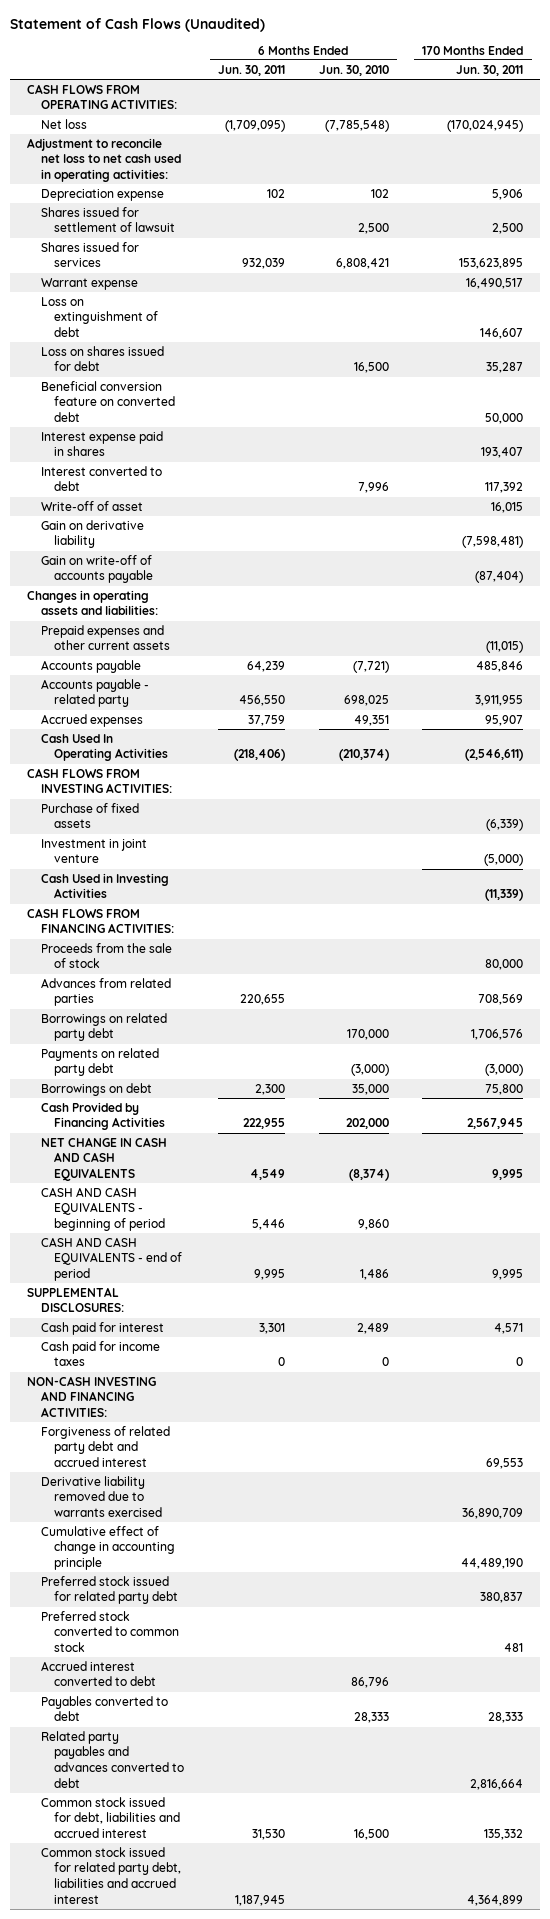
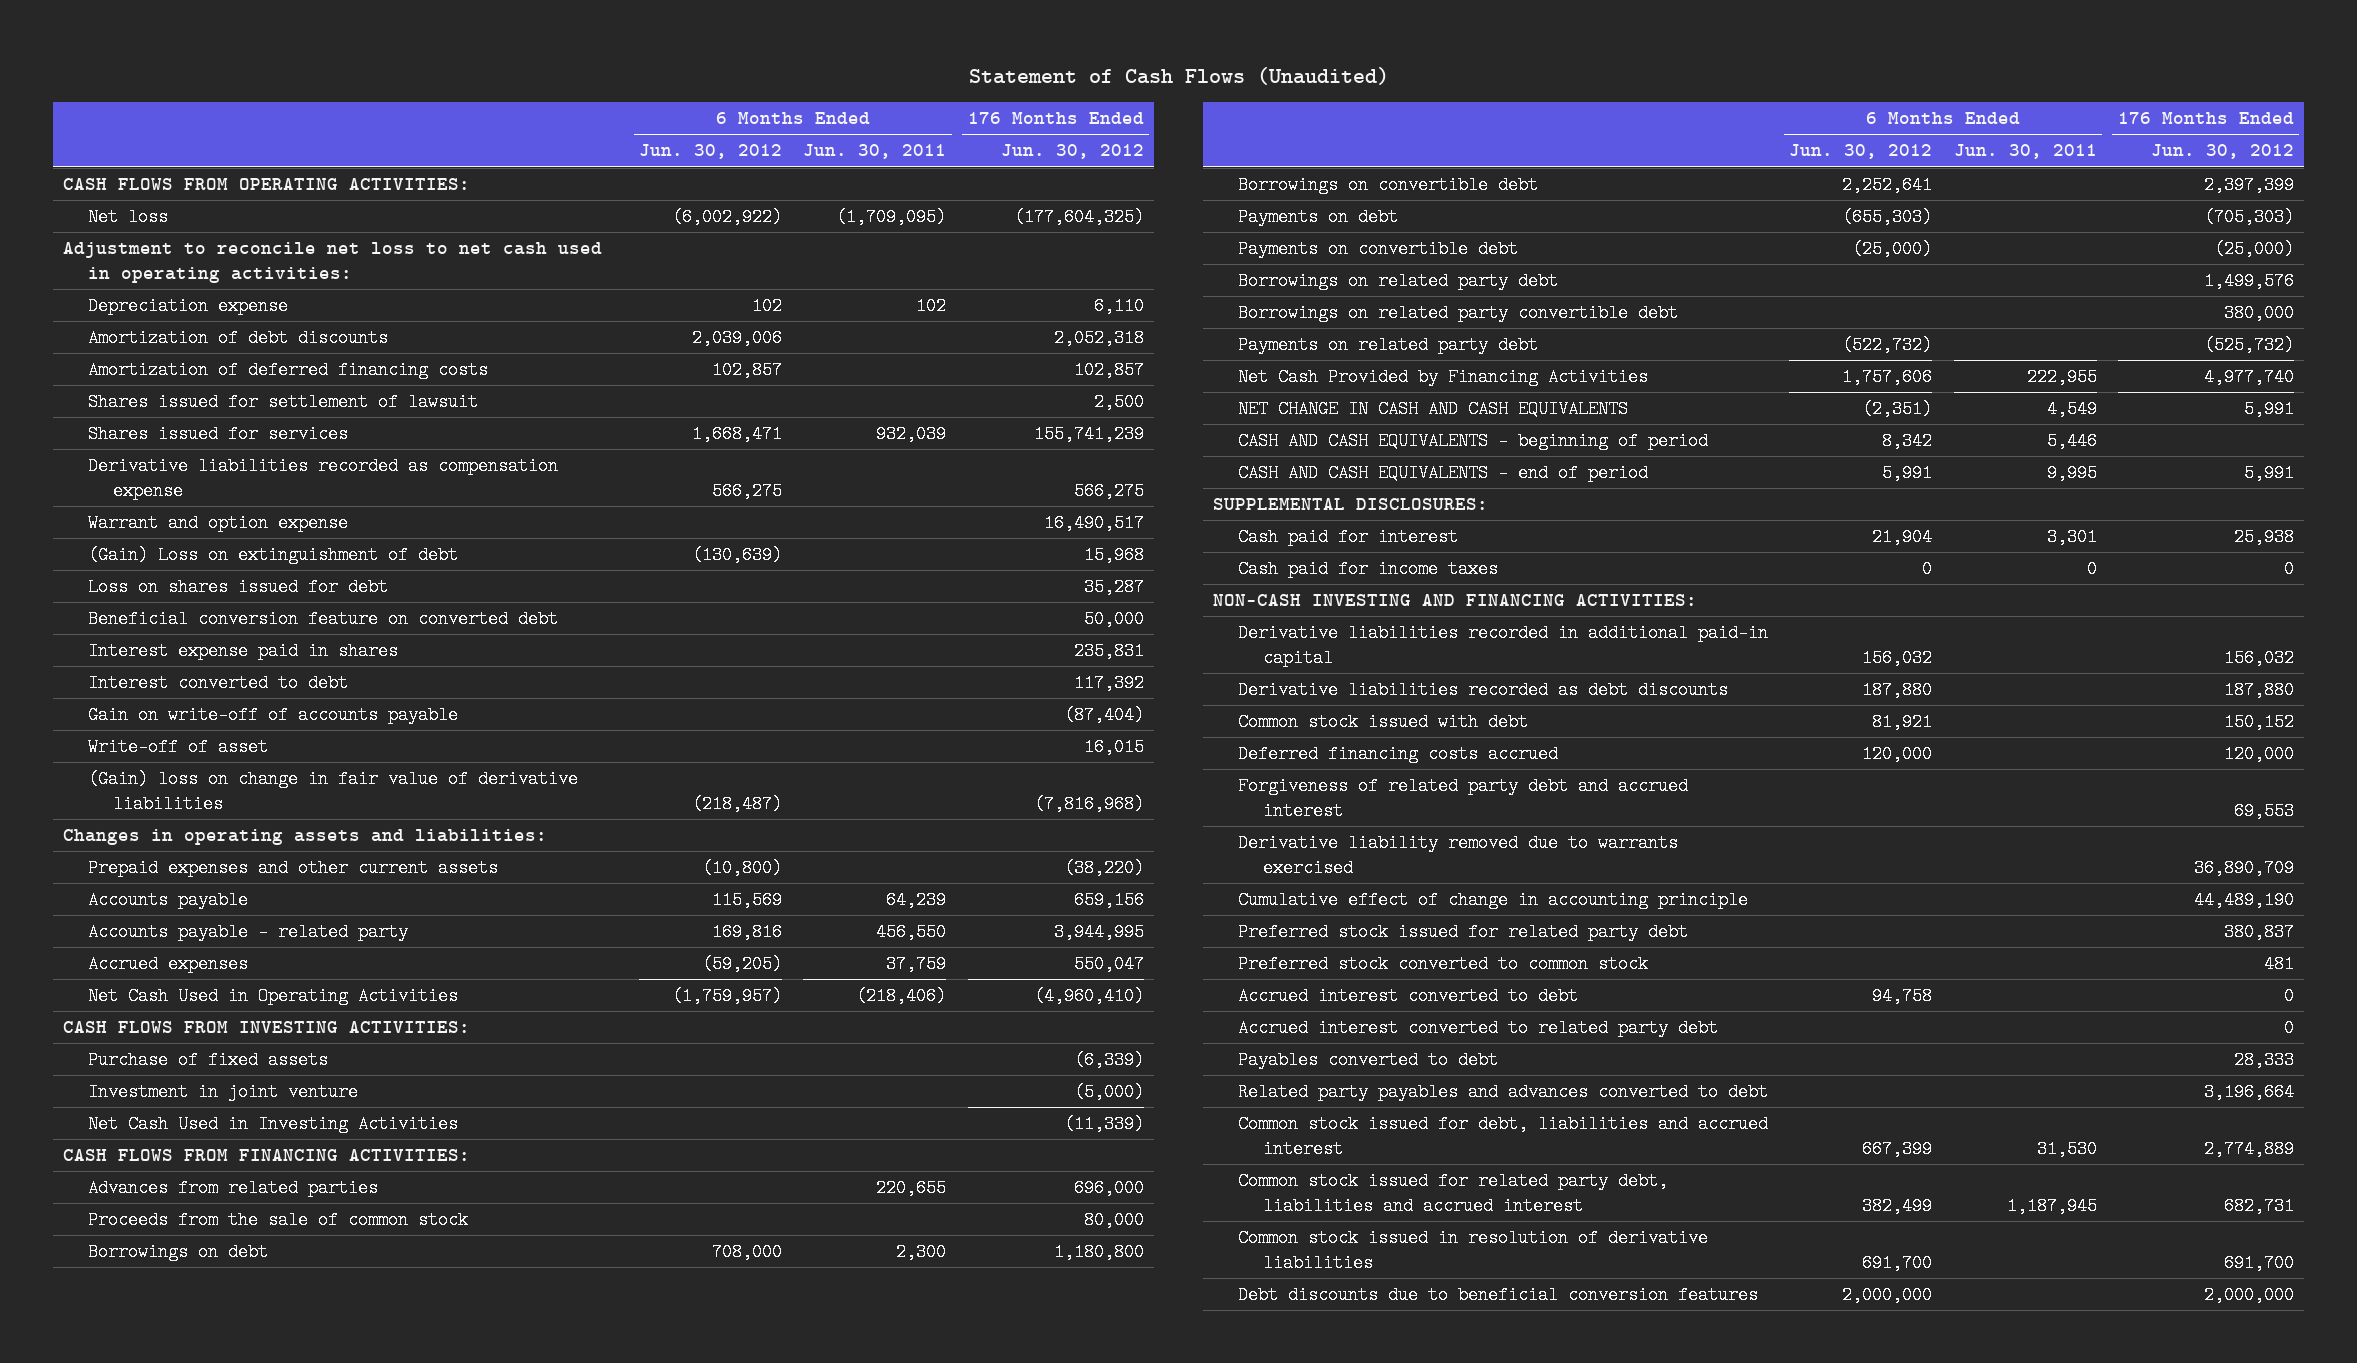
- | 6 Months Ended Jun. 30, 2011 | 6 Months Ended Jun. 30, 2010 | 170 Months Ended Jun. 30, 2011
+ | 6 Months Ended Jun. 30, 2012 | 6 Months Ended Jun. 30, 2011 | 176 Months Ended Jun. 30, 2012
+ Amortization of debt discounts | 2,039,006 | | 2,052,318
+ Amortization of deferred financing costs | 102,857 | | 102,857
- Warrant expense | | | 16,490,517
- Loss on extinguishment of debt | | | 146,607
+ Derivative liabilities recorded as compensation expense | 566,275 | | 566,275
+ Warrant and option expense | | | 16,490,517
+ (Gain) Loss on extinguishment of debt | (130,639) | | 15,968
- Gain on derivative liability | | | (7,598,481)
moved down: Write-off of asset | | | 16,015
+ (Gain) loss on change in fair value of derivative liabilities | (218,487) | | (7,816,968)
- Cash Used In Operating Activities | (218,406) | (210,374) | (2,546,611)
+ Net Cash Used in Operating Activities | (1,759,957) | (218,406) | (4,960,410)
- Cash Used in Investing Activities | | | (11,339)
+ Net Cash Used in Investing Activities | | | (11,339)
- Proceeds from the sale of stock | | | 80,000
+ Proceeds from the sale of common stock | | | 80,000
moved up: Borrowings on debt | 708,000 | 2,300 | 1,180,800
+ Borrowings on convertible debt | 2,252,641 | | 2,397,399
+ Payments on debt | (655,303) | | (705,303)
+ Payments on convertible debt | (25,000) | | (25,000)
+ Borrowings on related party convertible debt | | | 380,000
- Cash Provided by Financing Activities | 222,955 | 202,000 | 2,567,945
+ Net Cash Provided by Financing Activities | 1,757,606 | 222,955 | 4,977,740
+ Derivative liabilities recorded in additional paid-in capital | 156,032 | | 156,032
+ Derivative liabilities recorded as debt discounts | 187,880 | | 187,880
+ Common stock issued with debt | 81,921 | | 150,152
+ Deferred financing costs accrued | 120,000 | | 120,000
+ Accrued interest converted to related party debt | | | 0
+ Common stock issued in resolution of derivative liabilities | 691,700 | | 691,700
+ Debt discounts due to beneficial conversion features | 2,000,000 | | 2,000,000

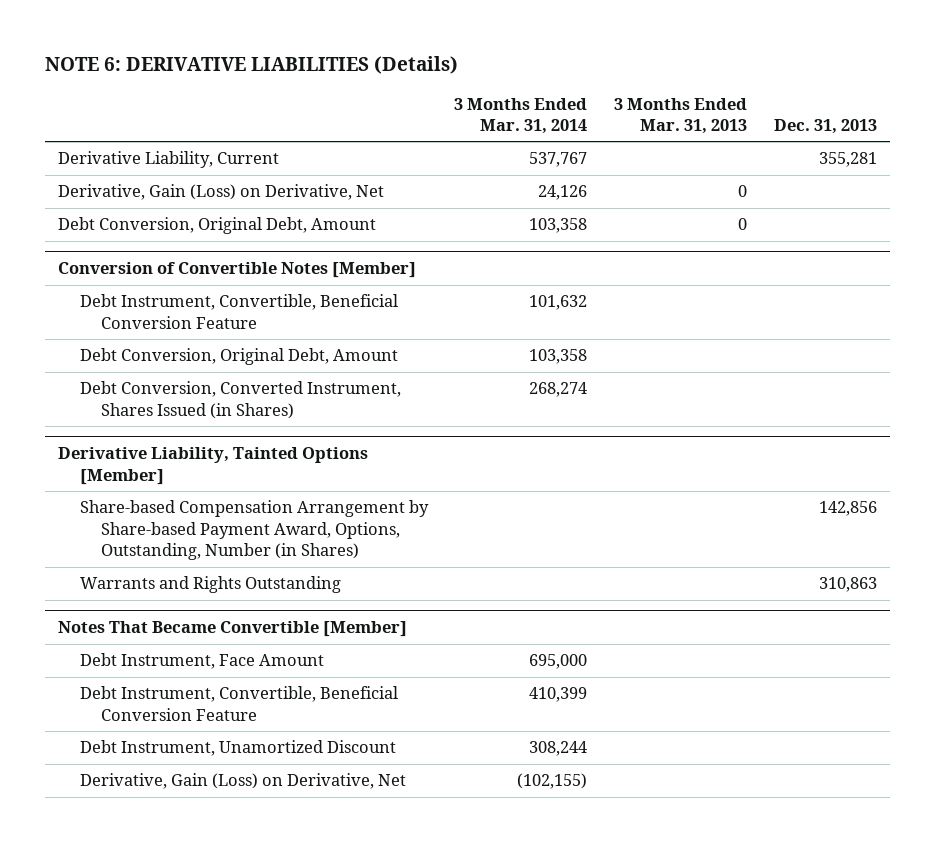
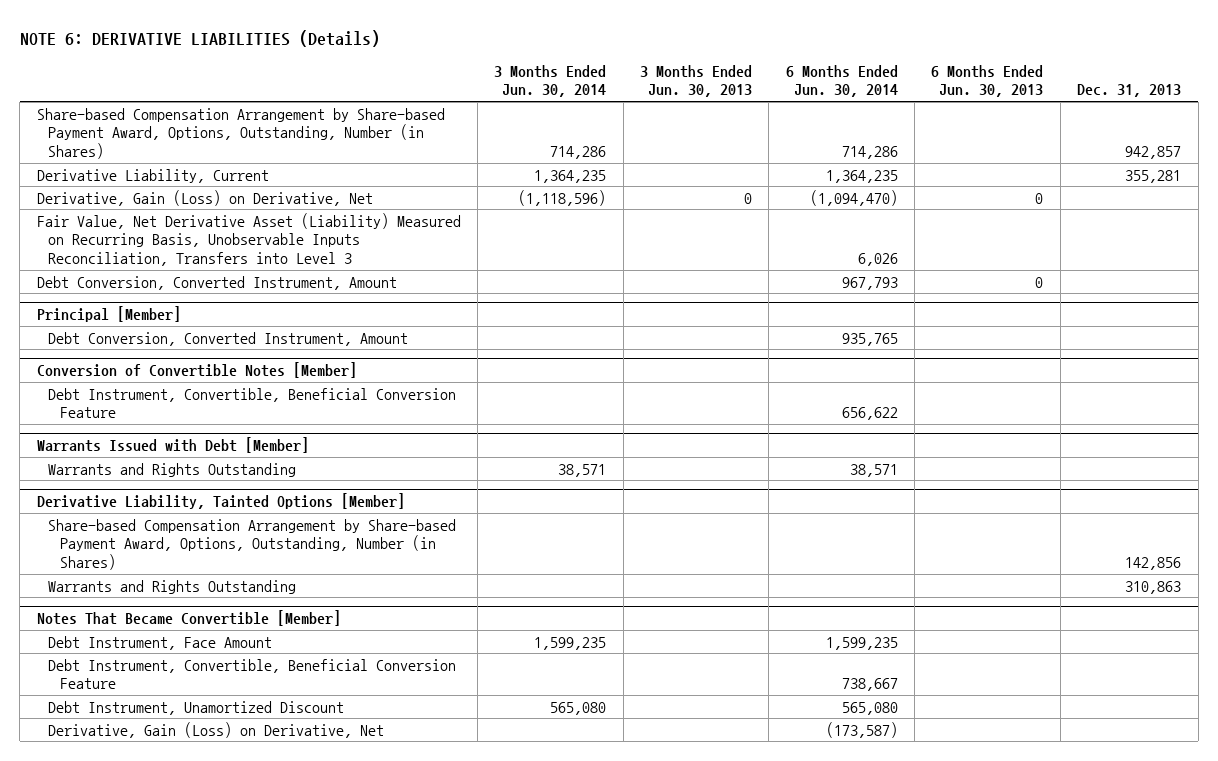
- | 3 Months Ended Mar. 31, 2014 | 3 Months Ended Mar. 31, 2013 | Dec. 31, 2013
+ | 3 Months Ended Jun. 30, 2014 | 3 Months Ended Jun. 30, 2013 | 6 Months Ended Jun. 30, 2014 | 6 Months Ended Jun. 30, 2013 | Dec. 31, 2013
+ Share-based Compensation Arrangement by Share-based Payment Award, Options, Outstanding, Number (in Shares) | 714,286 | | 714,286 | | 942,857
- Debt Conversion, Original Debt, Amount | 103,358 | 0 |
+ Fair Value, Net Derivative Asset (Liability) Measured on Recurring Basis, Unobservable Inputs Reconciliation, Transfers into Level 3 | | | 6,026 | |
+ Debt Conversion, Converted Instrument, Amount | | | 967,793 | 0 |
+ Principal [Member]
+ Debt Conversion, Converted Instrument, Amount | | | 935,765 | |
@ Conversion of Convertible Notes [Member]
- Debt Conversion, Original Debt, Amount | 103,358 | |
- Debt Conversion, Converted Instrument, Shares Issued (in Shares) | 268,274 | |
+ Warrants Issued with Debt [Member]
+ Warrants and Rights Outstanding | 38,571 | | 38,571 | |

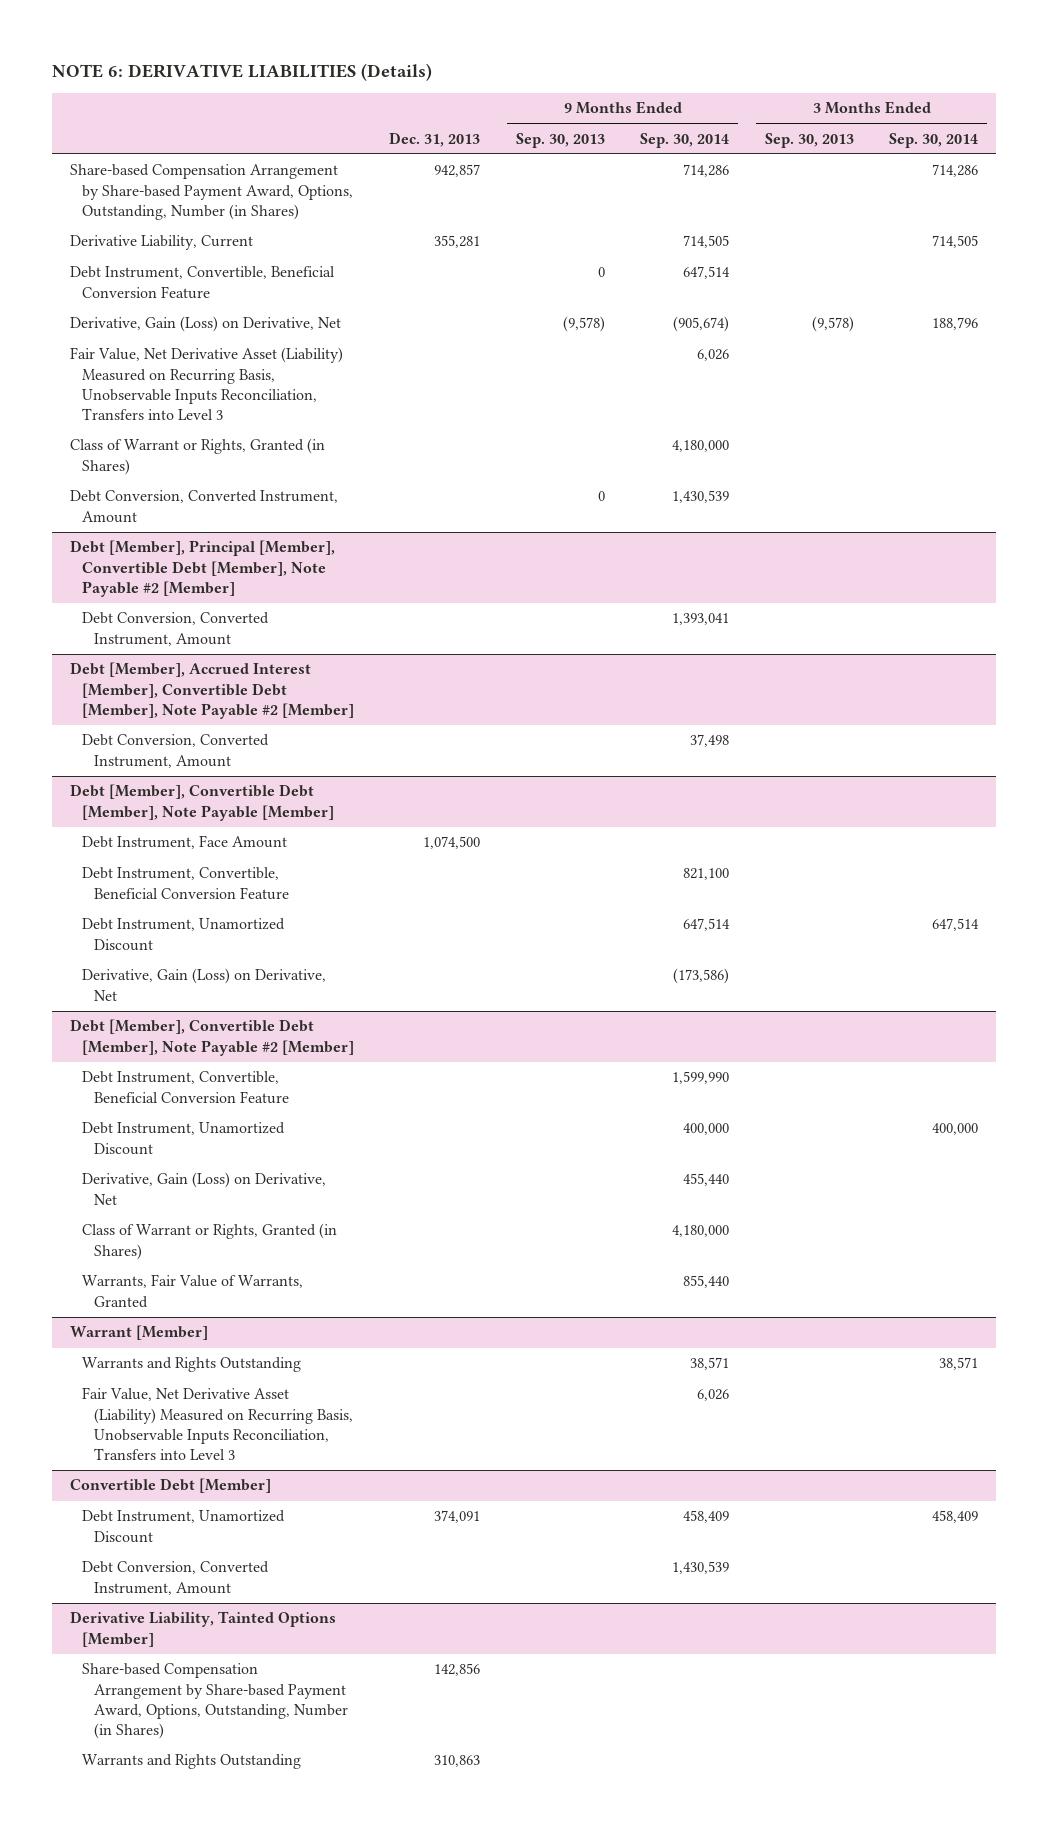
- | 3 Months Ended Jun. 30, 2014 | 3 Months Ended Jun. 30, 2013 | 6 Months Ended Jun. 30, 2014 | 6 Months Ended Jun. 30, 2013 | Dec. 31, 2013
+ | Dec. 31, 2013 | 9 Months Ended Sep. 30, 2013 | 9 Months Ended Sep. 30, 2014 | 3 Months Ended Sep. 30, 2013 | 3 Months Ended Sep. 30, 2014
+ Debt Instrument, Convertible, Beneficial Conversion Feature | | 0 | 647,514 | |
+ Class of Warrant or Rights, Granted (in Shares) | | | 4,180,000 | |
- Principal [Member]
+ Debt [Member], Principal [Member], Convertible Debt [Member], Note Payable #2 [Member]
- Conversion of Convertible Notes [Member]
- Debt Instrument, Convertible, Beneficial Conversion Feature | | | 656,622 | |
- Warrants Issued with Debt [Member]
+ Debt [Member], Accrued Interest [Member], Convertible Debt [Member], Note Payable #2 [Member]
+ Debt Conversion, Converted Instrument, Amount | | | 37,498 | |
+ Debt [Member], Convertible Debt [Member], Note Payable [Member]
+ Debt Instrument, Face Amount | 1,074,500 | | | |
+ Debt Instrument, Convertible, Beneficial Conversion Feature | | | 821,100 | |
+ Debt Instrument, Unamortized Discount | | | 647,514 | | 647,514
+ Derivative, Gain (Loss) on Derivative, Net | | | (173,586) | |
+ Debt [Member], Convertible Debt [Member], Note Payable #2 [Member]
+ Debt Instrument, Convertible, Beneficial Conversion Feature | | | 1,599,990 | |
+ Debt Instrument, Unamortized Discount | | | 400,000 | | 400,000
+ Derivative, Gain (Loss) on Derivative, Net | | | 455,440 | |
+ Class of Warrant or Rights, Granted (in Shares) | | | 4,180,000 | |
+ Warrants, Fair Value of Warrants, Granted | | | 855,440 | |
+ Warrant [Member]
+ Fair Value, Net Derivative Asset (Liability) Measured on Recurring Basis, Unobservable Inputs Reconciliation, Transfers into Level 3 | | | 6,026 | |
+ Convertible Debt [Member]
+ Debt Instrument, Unamortized Discount | 374,091 | | 458,409 | | 458,409
+ Debt Conversion, Converted Instrument, Amount | | | 1,430,539 | |
- Notes That Became Convertible [Member]
- Debt Instrument, Face Amount | 1,599,235 | | 1,599,235 | |
- Debt Instrument, Convertible, Beneficial Conversion Feature | | | 738,667 | |
- Debt Instrument, Unamortized Discount | 565,080 | | 565,080 | |
- Derivative, Gain (Loss) on Derivative, Net | | | (173,587) | |

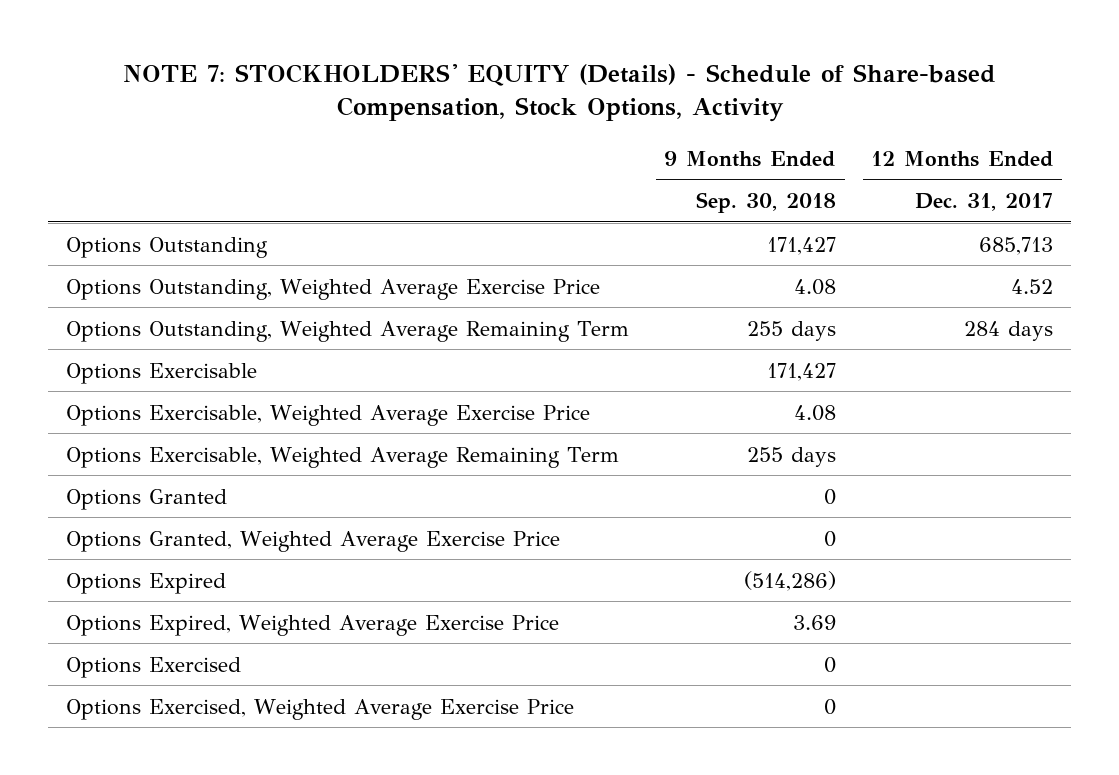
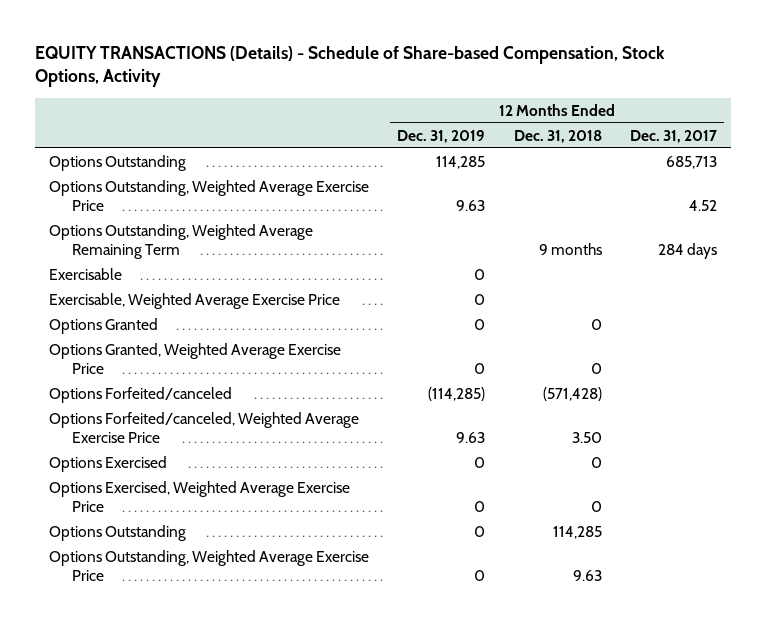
- NOTE 7: STOCKHOLDERS' EQUITY (Details) - Schedule of Share-based Compensation, Stock Options, Activity
+ EQUITY TRANSACTIONS (Details) - Schedule of Share-based Compensation, Stock Options, Activity
- | 9 Months Ended Sep. 30, 2018 | 12 Months Ended Dec. 31, 2017
+ | 12 Months Ended Dec. 31, 2019 | 12 Months Ended Dec. 31, 2018 | 12 Months Ended Dec. 31, 2017
- Options Exercisable | 171,427 |
- Options Exercisable, Weighted Average Exercise Price | 4.08 |
- Options Exercisable, Weighted Average Remaining Term | 255 days |
+ Exercisable | 0 | |
+ Exercisable, Weighted Average Exercise Price | 0 | |
- Options Expired | (514,286) |
- Options Expired, Weighted Average Exercise Price | 3.69 |
+ Options Forfeited/canceled | (114,285) | (571,428) |
+ Options Forfeited/canceled, Weighted Average Exercise Price | 9.63 | 3.50 |
+ Options Outstanding | 0 | 114,285 |
+ Options Outstanding, Weighted Average Exercise Price | 0 | 9.63 |

